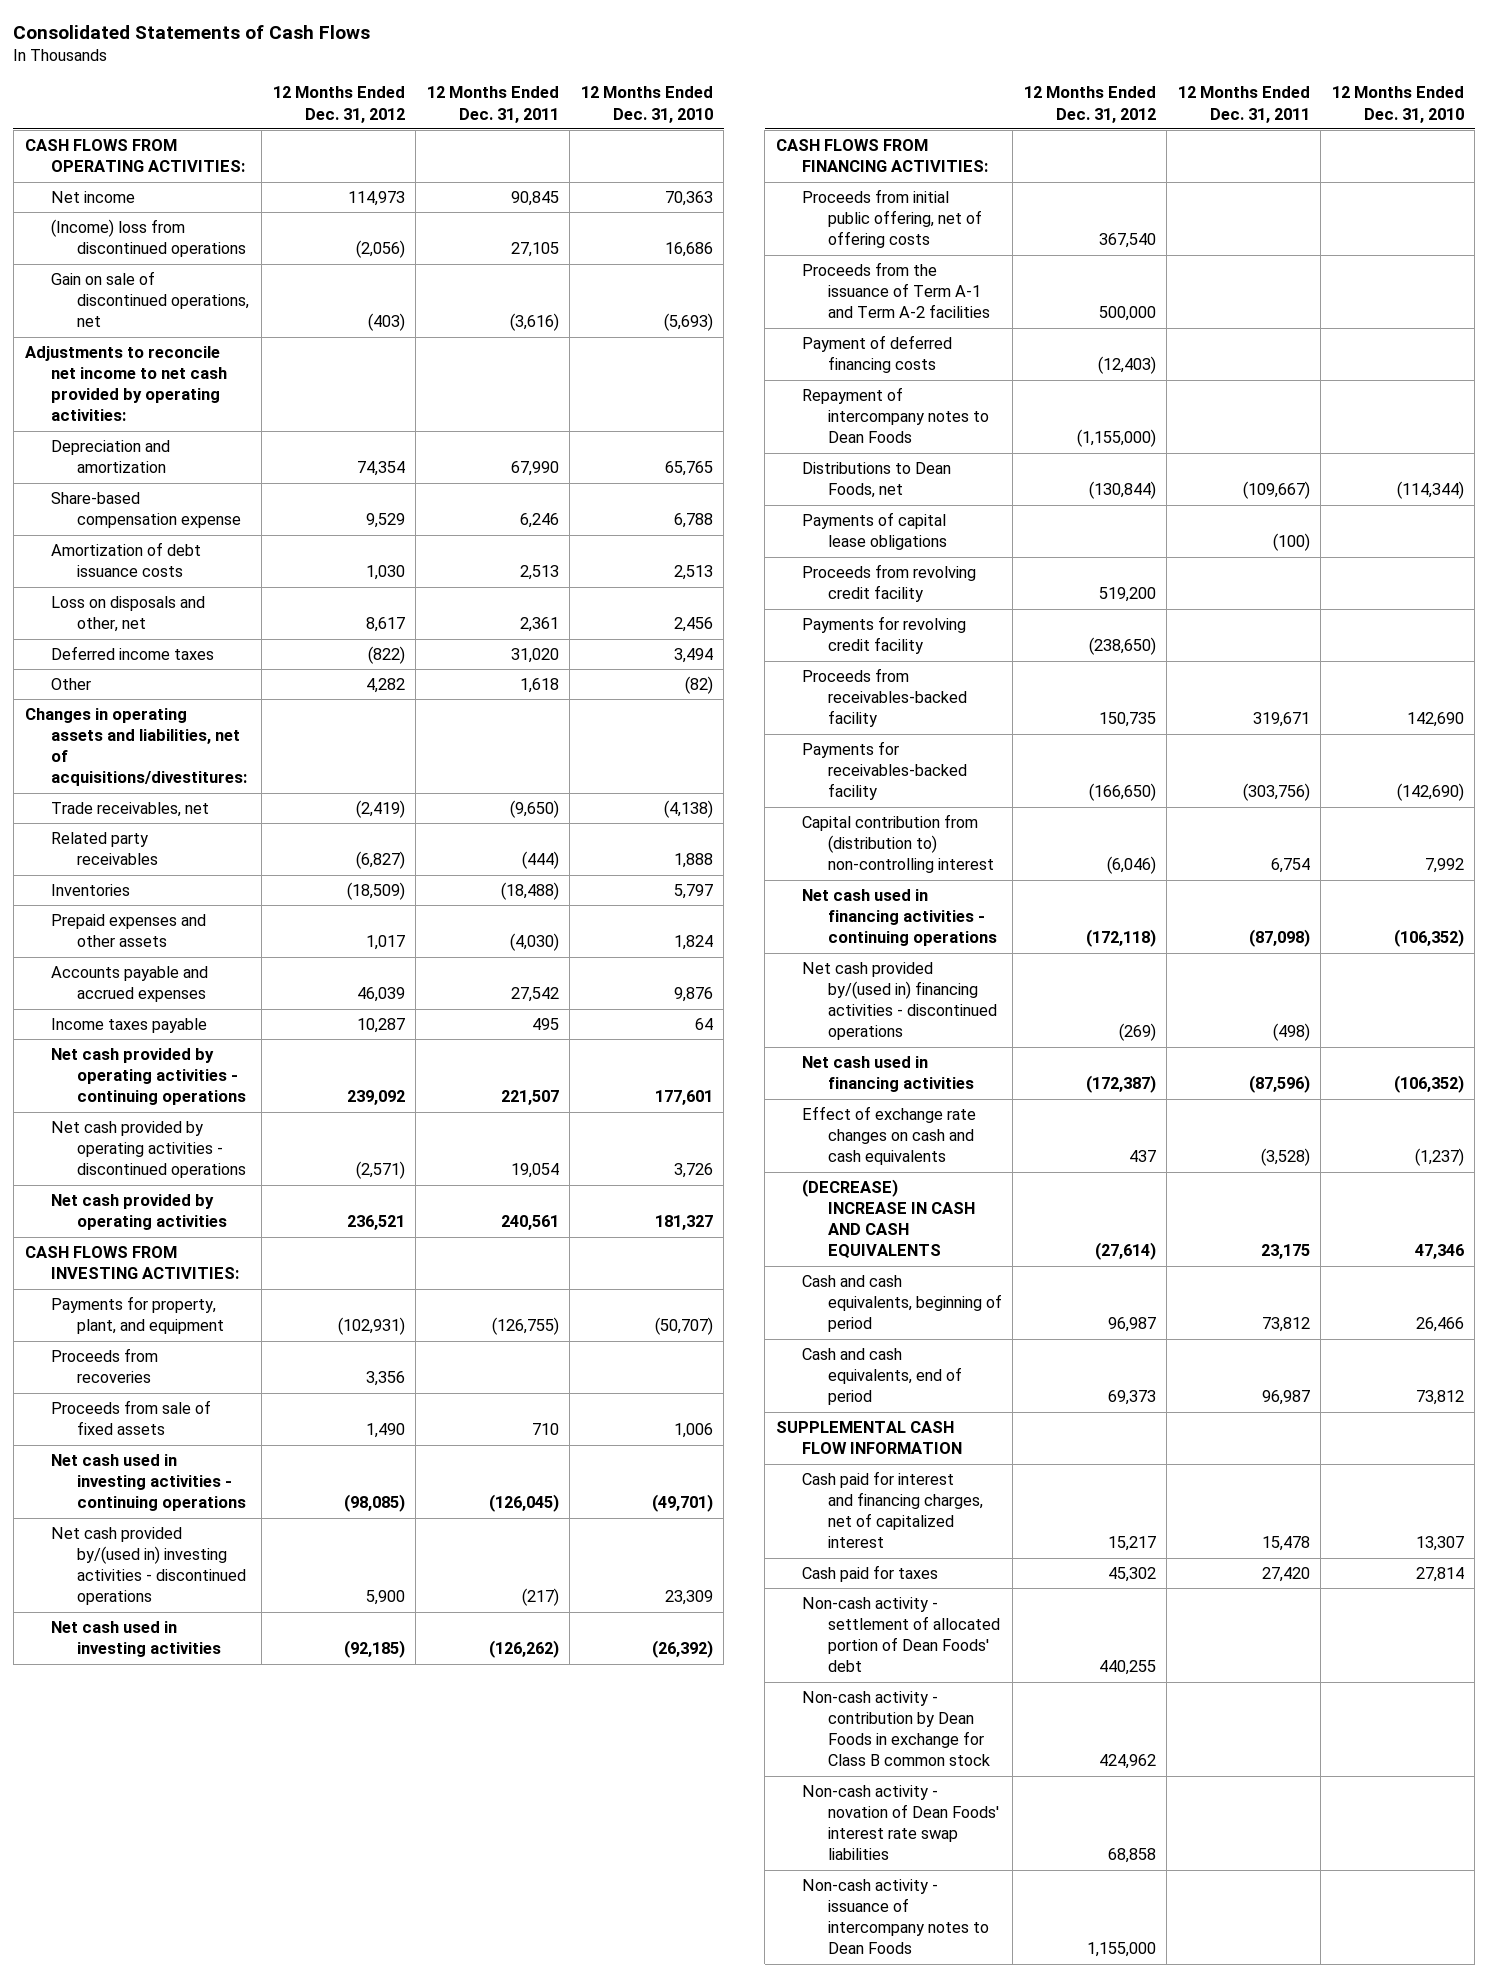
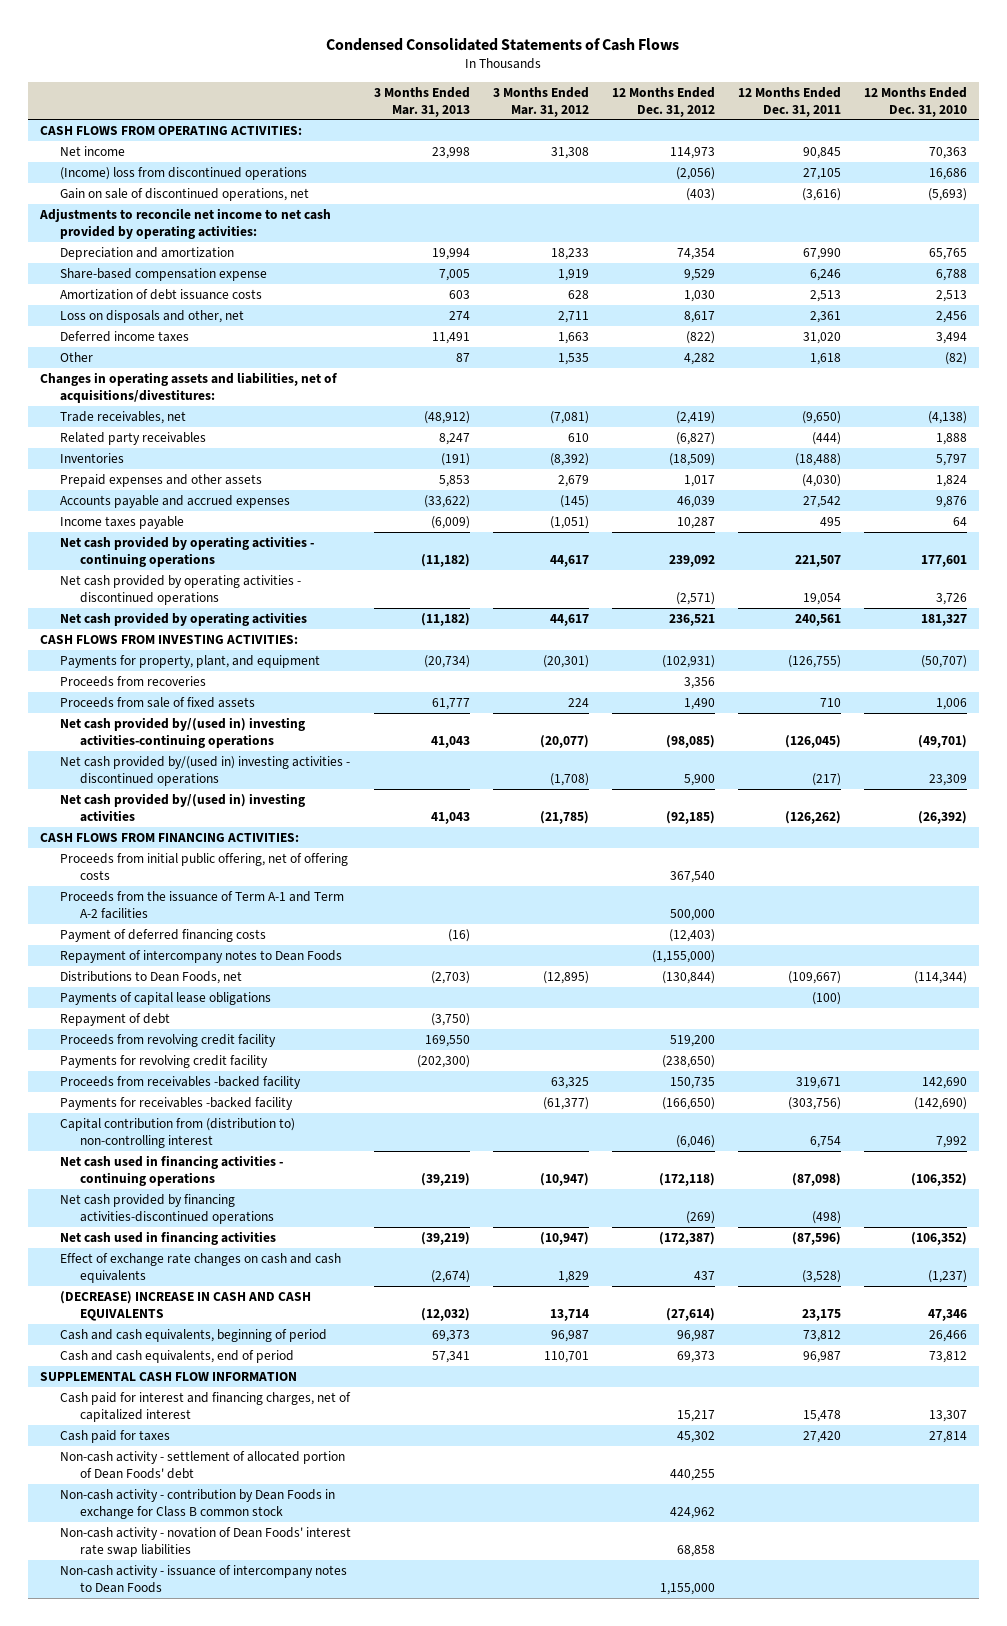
- Consolidated Statements of Cash Flows
+ Condensed Consolidated Statements of Cash Flows
- | 12 Months Ended Dec. 31, 2012 | 12 Months Ended Dec. 31, 2011 | 12 Months Ended Dec. 31, 2010
+ | 3 Months Ended Mar. 31, 2013 | 3 Months Ended Mar. 31, 2012 | 12 Months Ended Dec. 31, 2012 | 12 Months Ended Dec. 31, 2011 | 12 Months Ended Dec. 31, 2010
- Net cash used in investing activities - continuing operations | (98,085) | (126,045) | (49,701)
+ Net cash provided by/(used in) investing activities-continuing operations | 41,043 | (20,077) | (98,085) | (126,045) | (49,701)
- Net cash used in investing activities | (92,185) | (126,262) | (26,392)
+ Net cash provided by/(used in) investing activities | 41,043 | (21,785) | (92,185) | (126,262) | (26,392)
+ Repayment of debt | (3,750) | | | |
- Proceeds from receivables-backed facility | 150,735 | 319,671 | 142,690
- Payments for receivables-backed facility | (166,650) | (303,756) | (142,690)
+ Proceeds from receivables -backed facility | | 63,325 | 150,735 | 319,671 | 142,690
+ Payments for receivables -backed facility | | (61,377) | (166,650) | (303,756) | (142,690)
- Net cash provided by/(used in) financing activities - discontinued operations | (269) | (498) |
+ Net cash provided by financing activities-discontinued operations | | | (269) | (498) |

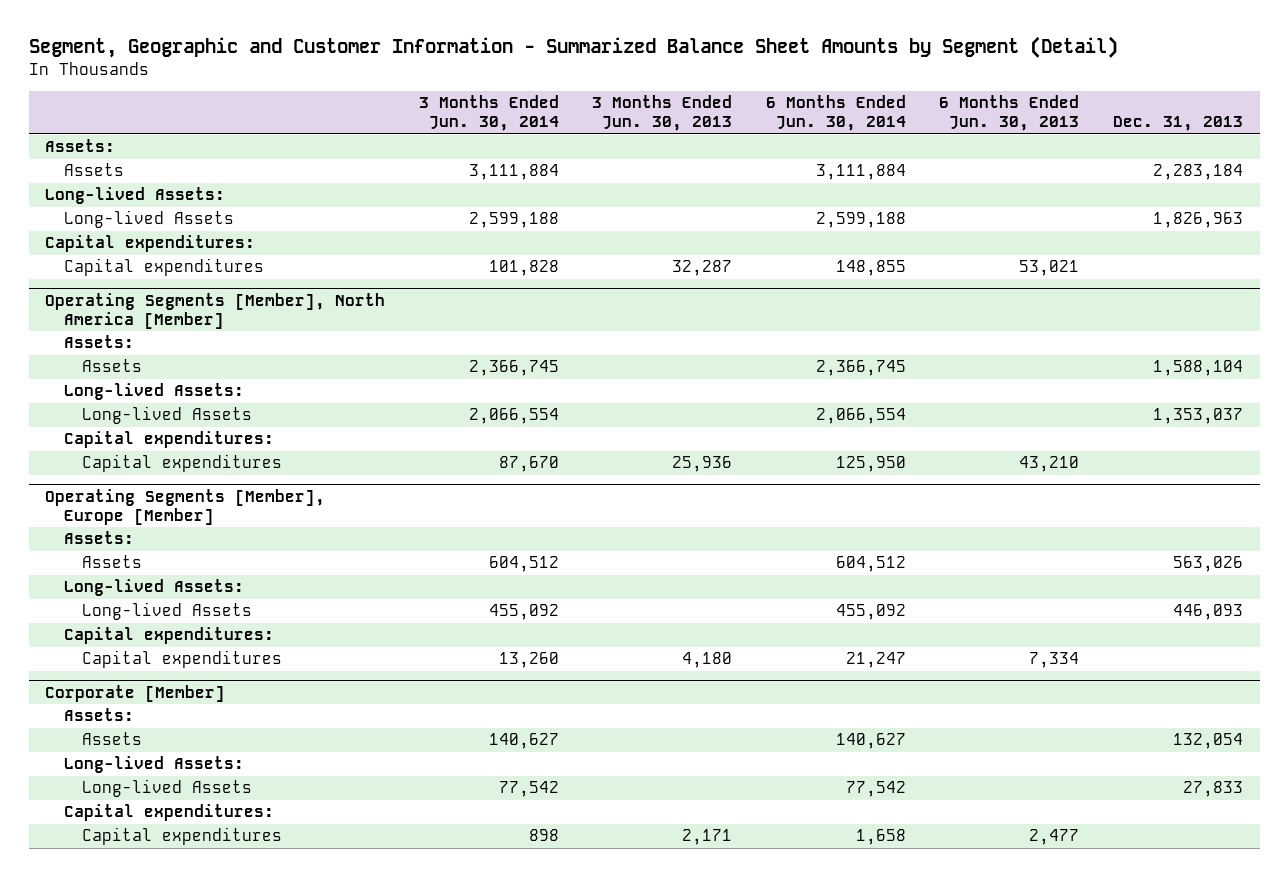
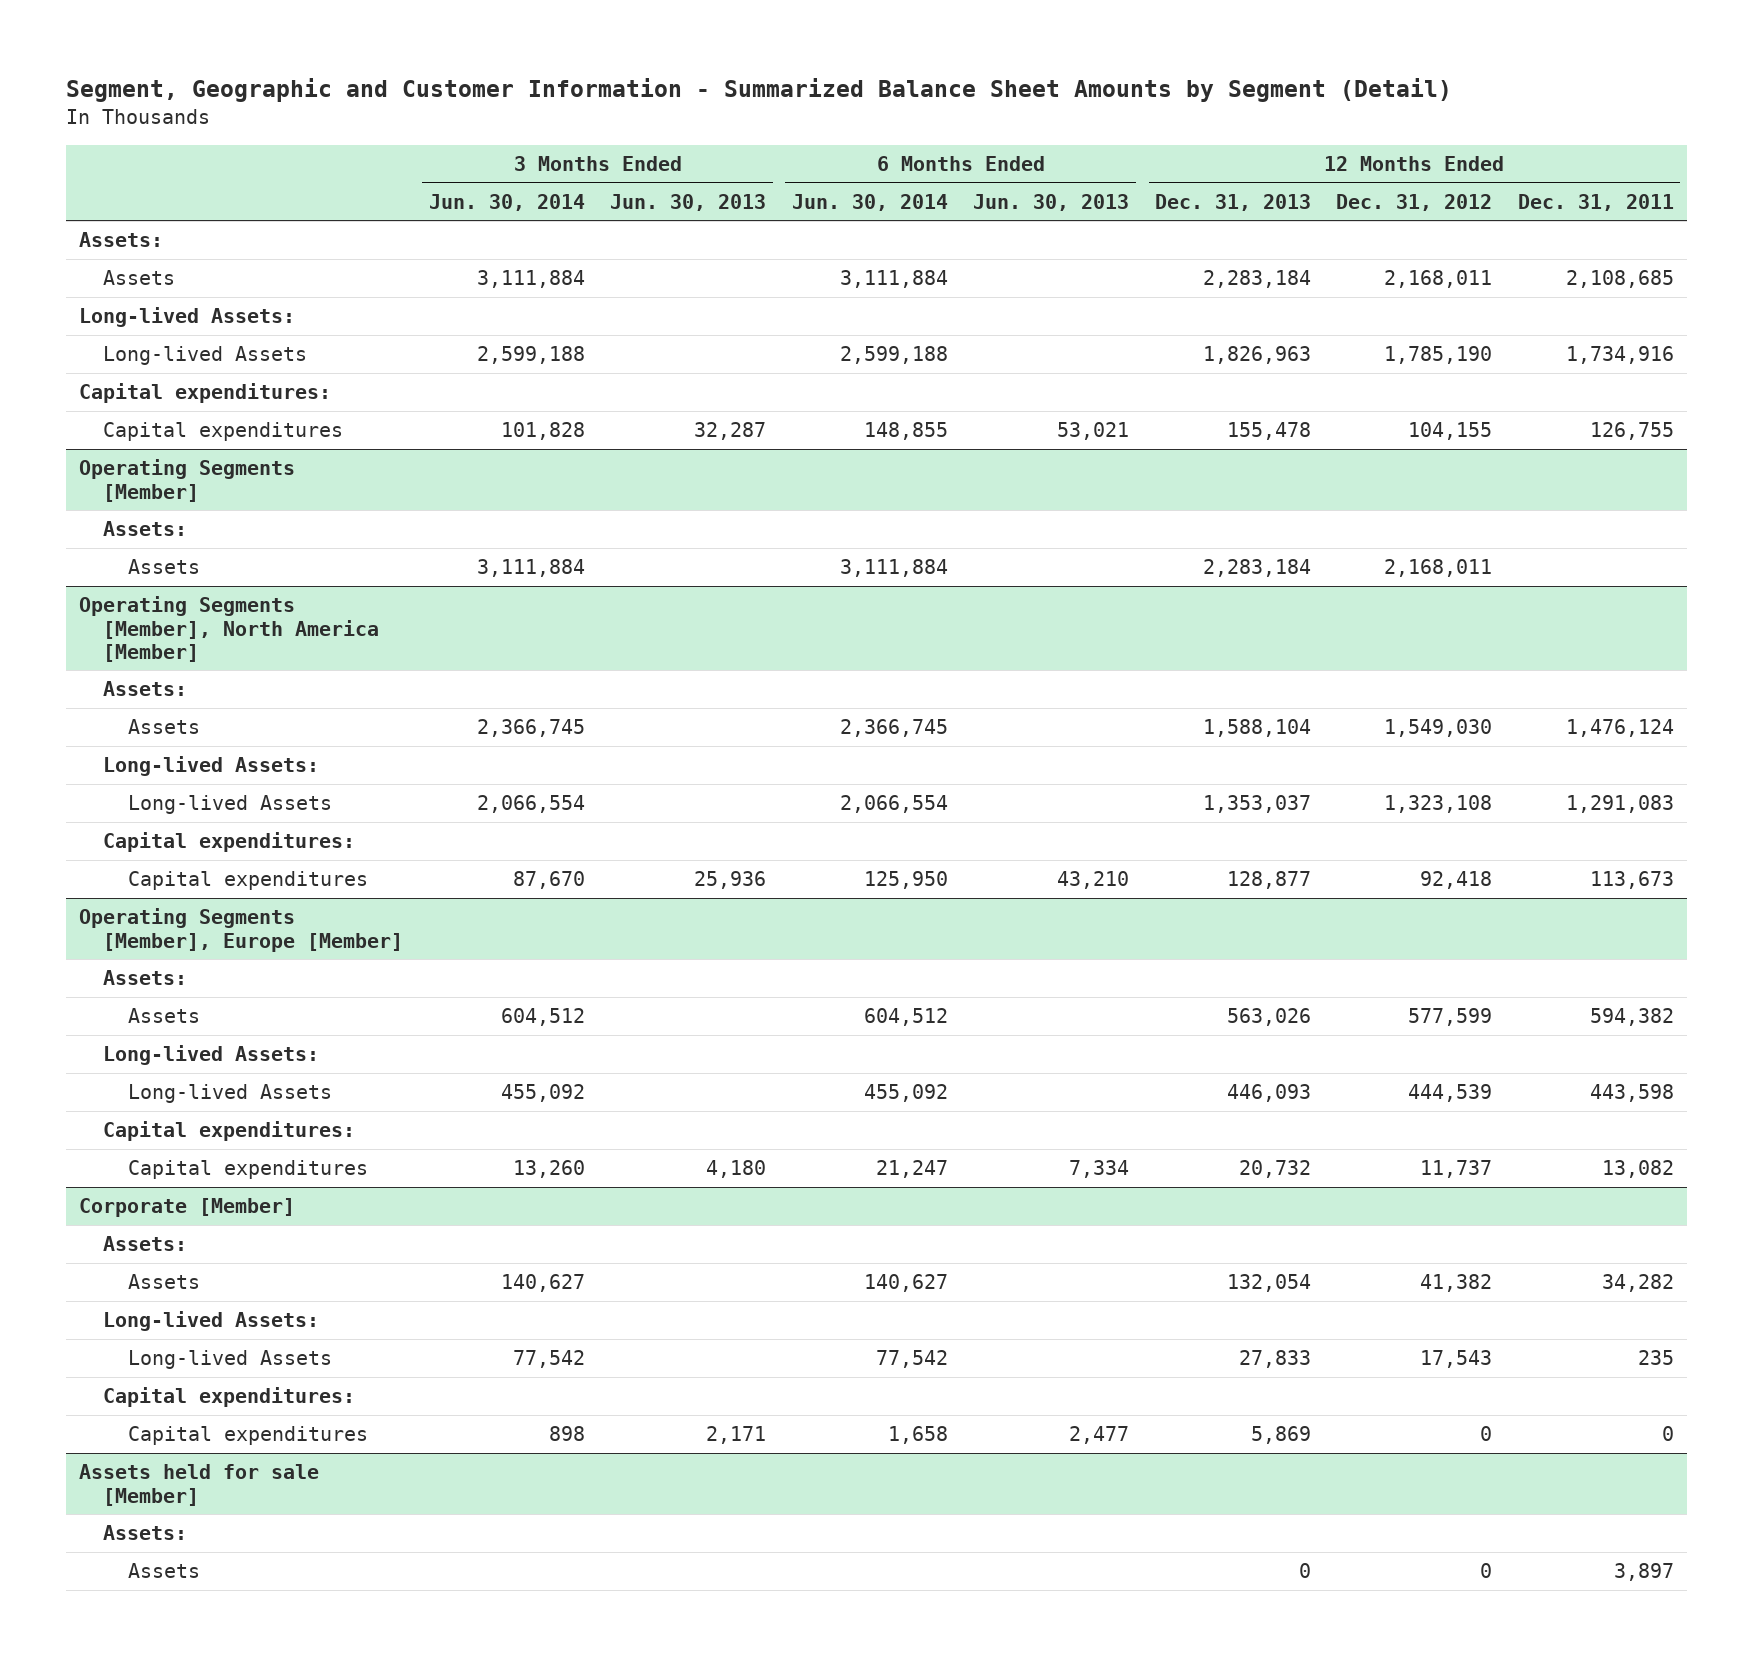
- | 3 Months Ended Jun. 30, 2014 | 3 Months Ended Jun. 30, 2013 | 6 Months Ended Jun. 30, 2014 | 6 Months Ended Jun. 30, 2013 | Dec. 31, 2013
+ | 3 Months Ended Jun. 30, 2014 | 3 Months Ended Jun. 30, 2013 | 6 Months Ended Jun. 30, 2014 | 6 Months Ended Jun. 30, 2013 | 12 Months Ended Dec. 31, 2013 | 12 Months Ended Dec. 31, 2012 | 12 Months Ended Dec. 31, 2011
+ Operating Segments [Member]
+ Assets:
+ Assets | 3,111,884 | | 3,111,884 | | 2,283,184 | 2,168,011 |
+ Assets held for sale [Member]
+ Assets:
+ Assets | | | | | 0 | 0 | 3,897

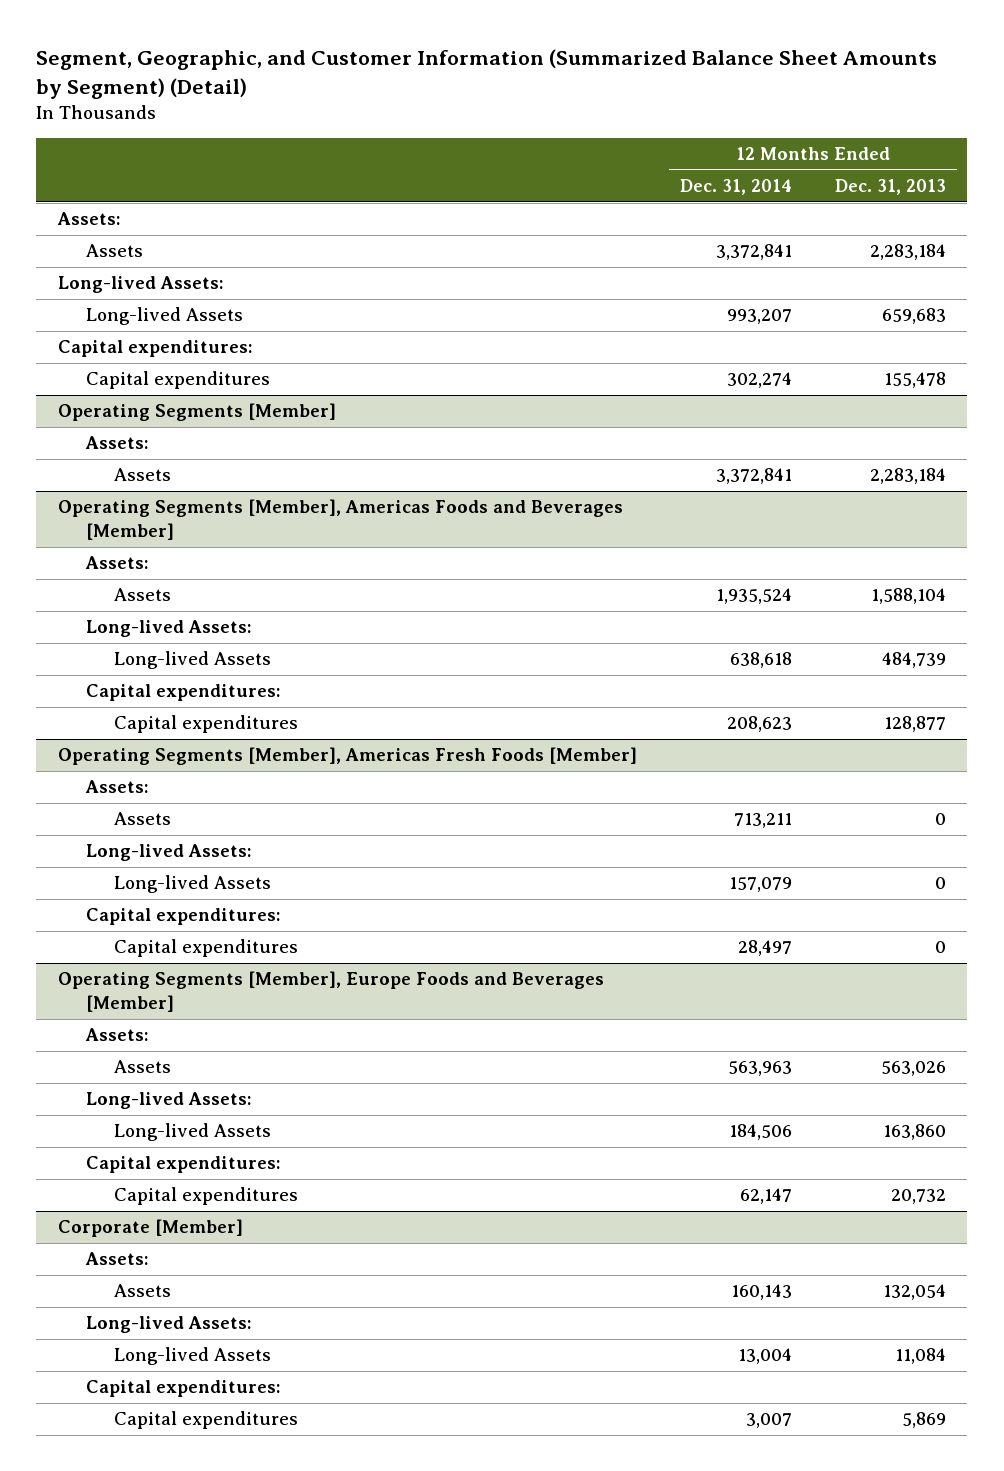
- Segment, Geographic and Customer Information - Summarized Balance Sheet Amounts by Segment (Detail)
+ Segment, Geographic, and Customer Information (Summarized Balance Sheet Amounts by Segment) (Detail)
- | 3 Months Ended Jun. 30, 2014 | 3 Months Ended Jun. 30, 2013 | 6 Months Ended Jun. 30, 2014 | 6 Months Ended Jun. 30, 2013 | 12 Months Ended Dec. 31, 2013 | 12 Months Ended Dec. 31, 2012 | 12 Months Ended Dec. 31, 2011
+ | 12 Months Ended Dec. 31, 2014 | 12 Months Ended Dec. 31, 2013
- Long-lived Assets | 2,599,188 | | 2,599,188 | | 1,826,963 | 1,785,190 | 1,734,916
+ Long-lived Assets | 993,207 | 659,683
- Operating Segments [Member], North America [Member]
+ Operating Segments [Member], Americas Foods and Beverages [Member]
- Long-lived Assets | 2,066,554 | | 2,066,554 | | 1,353,037 | 1,323,108 | 1,291,083
+ Long-lived Assets | 638,618 | 484,739
- Operating Segments [Member], Europe [Member]
+ Operating Segments [Member], Americas Fresh Foods [Member]
+ Assets | 713,211 | 0
+ Long-lived Assets:
+ Long-lived Assets | 157,079 | 0
+ Capital expenditures:
+ Capital expenditures | 28,497 | 0
+ Operating Segments [Member], Europe Foods and Beverages [Member]
+ Assets:
- Long-lived Assets | 455,092 | | 455,092 | | 446,093 | 444,539 | 443,598
+ Long-lived Assets | 184,506 | 163,860
@ Corporate [Member]
- Long-lived Assets | 77,542 | | 77,542 | | 27,833 | 17,543 | 235
+ Long-lived Assets | 13,004 | 11,084
- Assets held for sale [Member]
- Assets:
- Assets | | | | | 0 | 0 | 3,897

